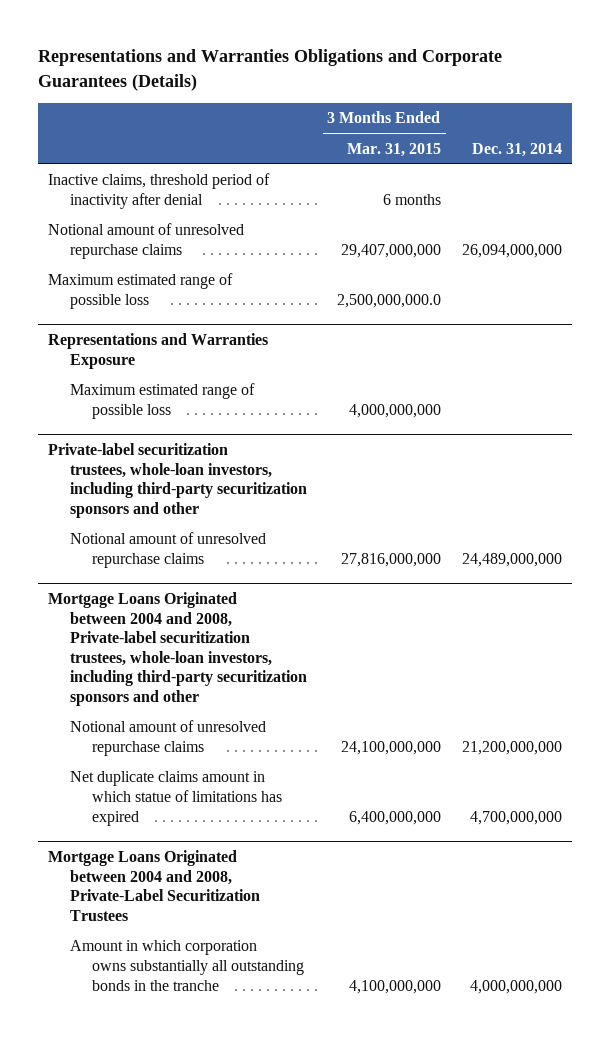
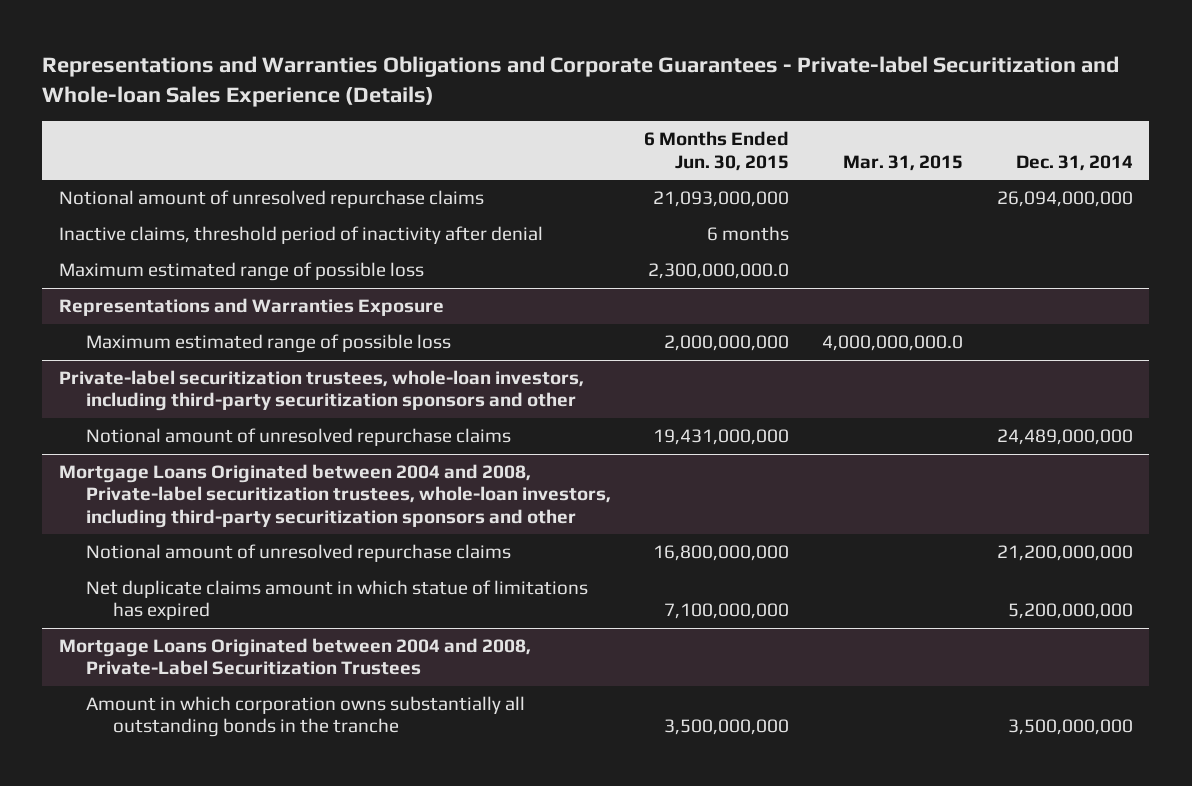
- Representations and Warranties Obligations and Corporate Guarantees (Details)
+ Representations and Warranties Obligations and Corporate Guarantees - Private-label Securitization and Whole-loan Sales Experience (Details)
- | 3 Months Ended Mar. 31, 2015 | Dec. 31, 2014
+ | 6 Months Ended Jun. 30, 2015 | Mar. 31, 2015 | Dec. 31, 2014
moved down: Inactive claims, threshold period of inactivity after denial | 6 months | |
@ Mortgage Loans Originated between 2004 and 2008, Private-label securitization trustees, whole-loan investors, including third-party securitization sponsors and other
- Net duplicate claims amount in which statue of limitations has expired | 6,400,000,000 | 4,700,000,000
+ Net duplicate claims amount in which statue of limitations has expired | 7,100,000,000 | | 5,200,000,000
@ Mortgage Loans Originated between 2004 and 2008, Private-Label Securitization Trustees
- Amount in which corporation owns substantially all outstanding bonds in the tranche | 4,100,000,000 | 4,000,000,000
+ Amount in which corporation owns substantially all outstanding bonds in the tranche | 3,500,000,000 | | 3,500,000,000

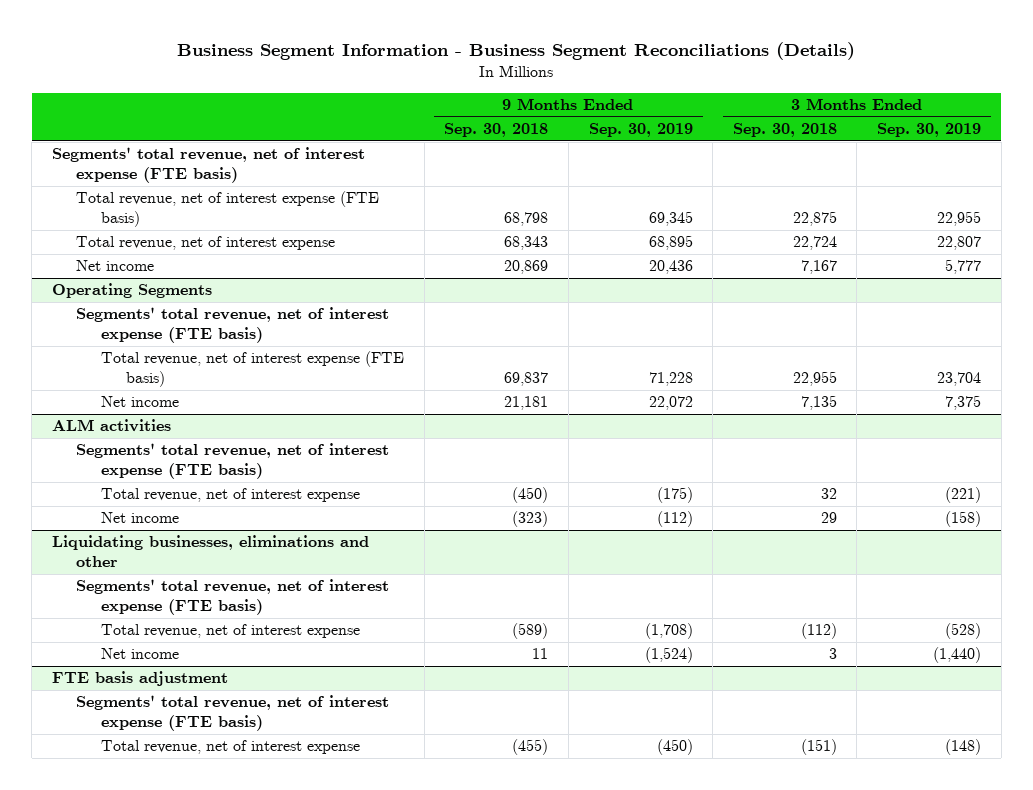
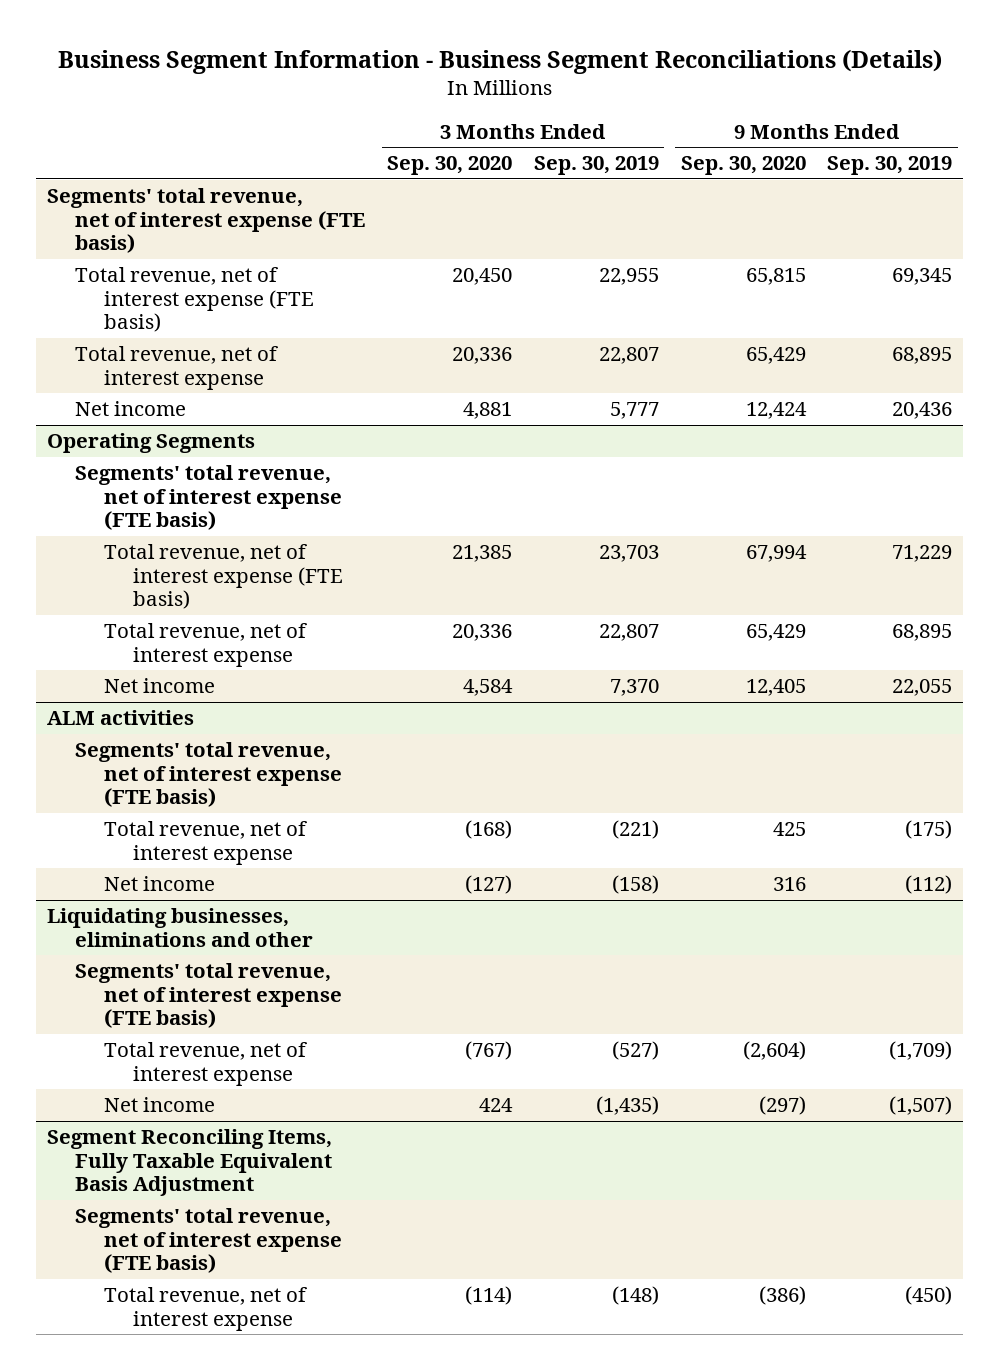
- | 9 Months Ended Sep. 30, 2018 | 9 Months Ended Sep. 30, 2019 | 3 Months Ended Sep. 30, 2018 | 3 Months Ended Sep. 30, 2019
+ | 3 Months Ended Sep. 30, 2020 | 3 Months Ended Sep. 30, 2019 | 9 Months Ended Sep. 30, 2020 | 9 Months Ended Sep. 30, 2019
@ Operating Segments
- Total revenue, net of interest expense (FTE basis) | 69,837 | 71,228 | 22,955 | 23,704
- Net income | 21,181 | 22,072 | 7,135 | 7,375
+ Total revenue, net of interest expense (FTE basis) | 21,385 | 23,703 | 67,994 | 71,229
+ Total revenue, net of interest expense | 20,336 | 22,807 | 65,429 | 68,895
+ Net income | 4,584 | 7,370 | 12,405 | 22,055
@ Liquidating businesses, eliminations and other
- Total revenue, net of interest expense | (589) | (1,708) | (112) | (528)
- Net income | 11 | (1,524) | 3 | (1,440)
- FTE basis adjustment
@ Liquidating businesses, eliminations and other
+ Total revenue, net of interest expense | (767) | (527) | (2,604) | (1,709)
+ Net income | 424 | (1,435) | (297) | (1,507)
+ Segment Reconciling Items, Fully Taxable Equivalent Basis Adjustment

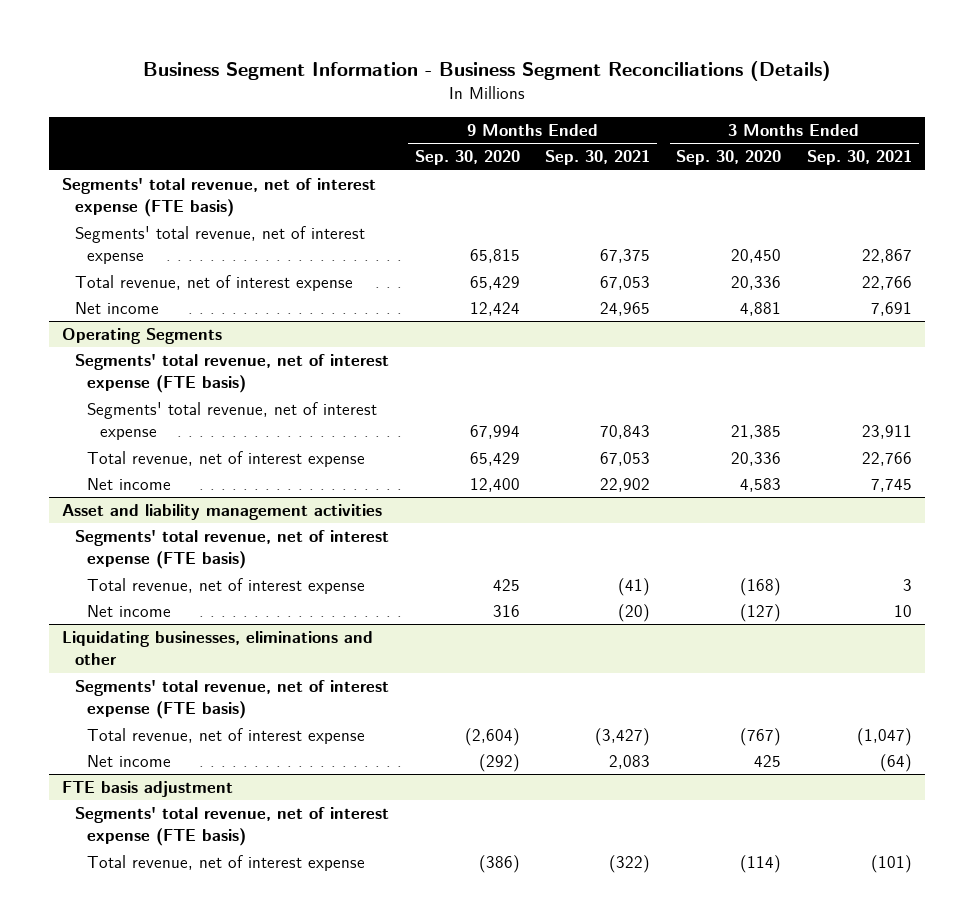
- | 3 Months Ended Sep. 30, 2020 | 3 Months Ended Sep. 30, 2019 | 9 Months Ended Sep. 30, 2020 | 9 Months Ended Sep. 30, 2019
+ | 9 Months Ended Sep. 30, 2020 | 9 Months Ended Sep. 30, 2021 | 3 Months Ended Sep. 30, 2020 | 3 Months Ended Sep. 30, 2021
- Total revenue, net of interest expense (FTE basis) | 20,450 | 22,955 | 65,815 | 69,345
+ Segments' total revenue, net of interest expense | 65,815 | 67,375 | 20,450 | 22,867
@ Operating Segments
- Total revenue, net of interest expense (FTE basis) | 21,385 | 23,703 | 67,994 | 71,229
+ Segments' total revenue, net of interest expense | 67,994 | 70,843 | 21,385 | 23,911
- Net income | 4,584 | 7,370 | 12,405 | 22,055
- ALM activities
@ Operating Segments
+ Net income | 12,400 | 22,902 | 4,583 | 7,745
+ Asset and liability management activities
@ Liquidating businesses, eliminations and other
- Net income | 424 | (1,435) | (297) | (1,507)
- Segment Reconciling Items, Fully Taxable Equivalent Basis Adjustment
@ Liquidating businesses, eliminations and other
+ Net income | (292) | 2,083 | 425 | (64)
+ FTE basis adjustment

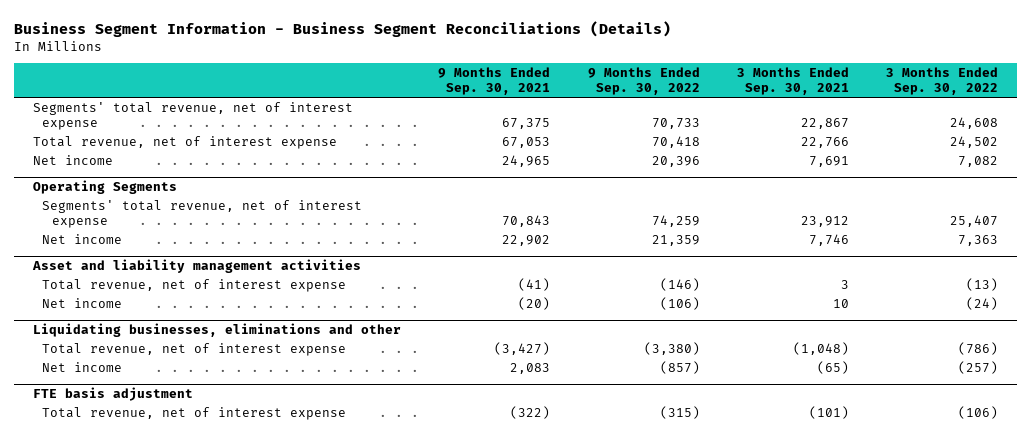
- | 9 Months Ended Sep. 30, 2020 | 9 Months Ended Sep. 30, 2021 | 3 Months Ended Sep. 30, 2020 | 3 Months Ended Sep. 30, 2021
+ | 9 Months Ended Sep. 30, 2021 | 9 Months Ended Sep. 30, 2022 | 3 Months Ended Sep. 30, 2021 | 3 Months Ended Sep. 30, 2022
- Segments' total revenue, net of interest expense (FTE basis)
@ Operating Segments
- Segments' total revenue, net of interest expense (FTE basis)
- Segments' total revenue, net of interest expense | 67,994 | 70,843 | 21,385 | 23,911
- Total revenue, net of interest expense | 65,429 | 67,053 | 20,336 | 22,766
- Net income | 12,400 | 22,902 | 4,583 | 7,745
+ Segments' total revenue, net of interest expense | 70,843 | 74,259 | 23,912 | 25,407
+ Net income | 22,902 | 21,359 | 7,746 | 7,363
@ Asset and liability management activities
- Segments' total revenue, net of interest expense (FTE basis)
@ Liquidating businesses, eliminations and other
- Segments' total revenue, net of interest expense (FTE basis)
- Total revenue, net of interest expense | (2,604) | (3,427) | (767) | (1,047)
- Net income | (292) | 2,083 | 425 | (64)
+ Total revenue, net of interest expense | (3,427) | (3,380) | (1,048) | (786)
+ Net income | 2,083 | (857) | (65) | (257)
@ FTE basis adjustment
- Segments' total revenue, net of interest expense (FTE basis)

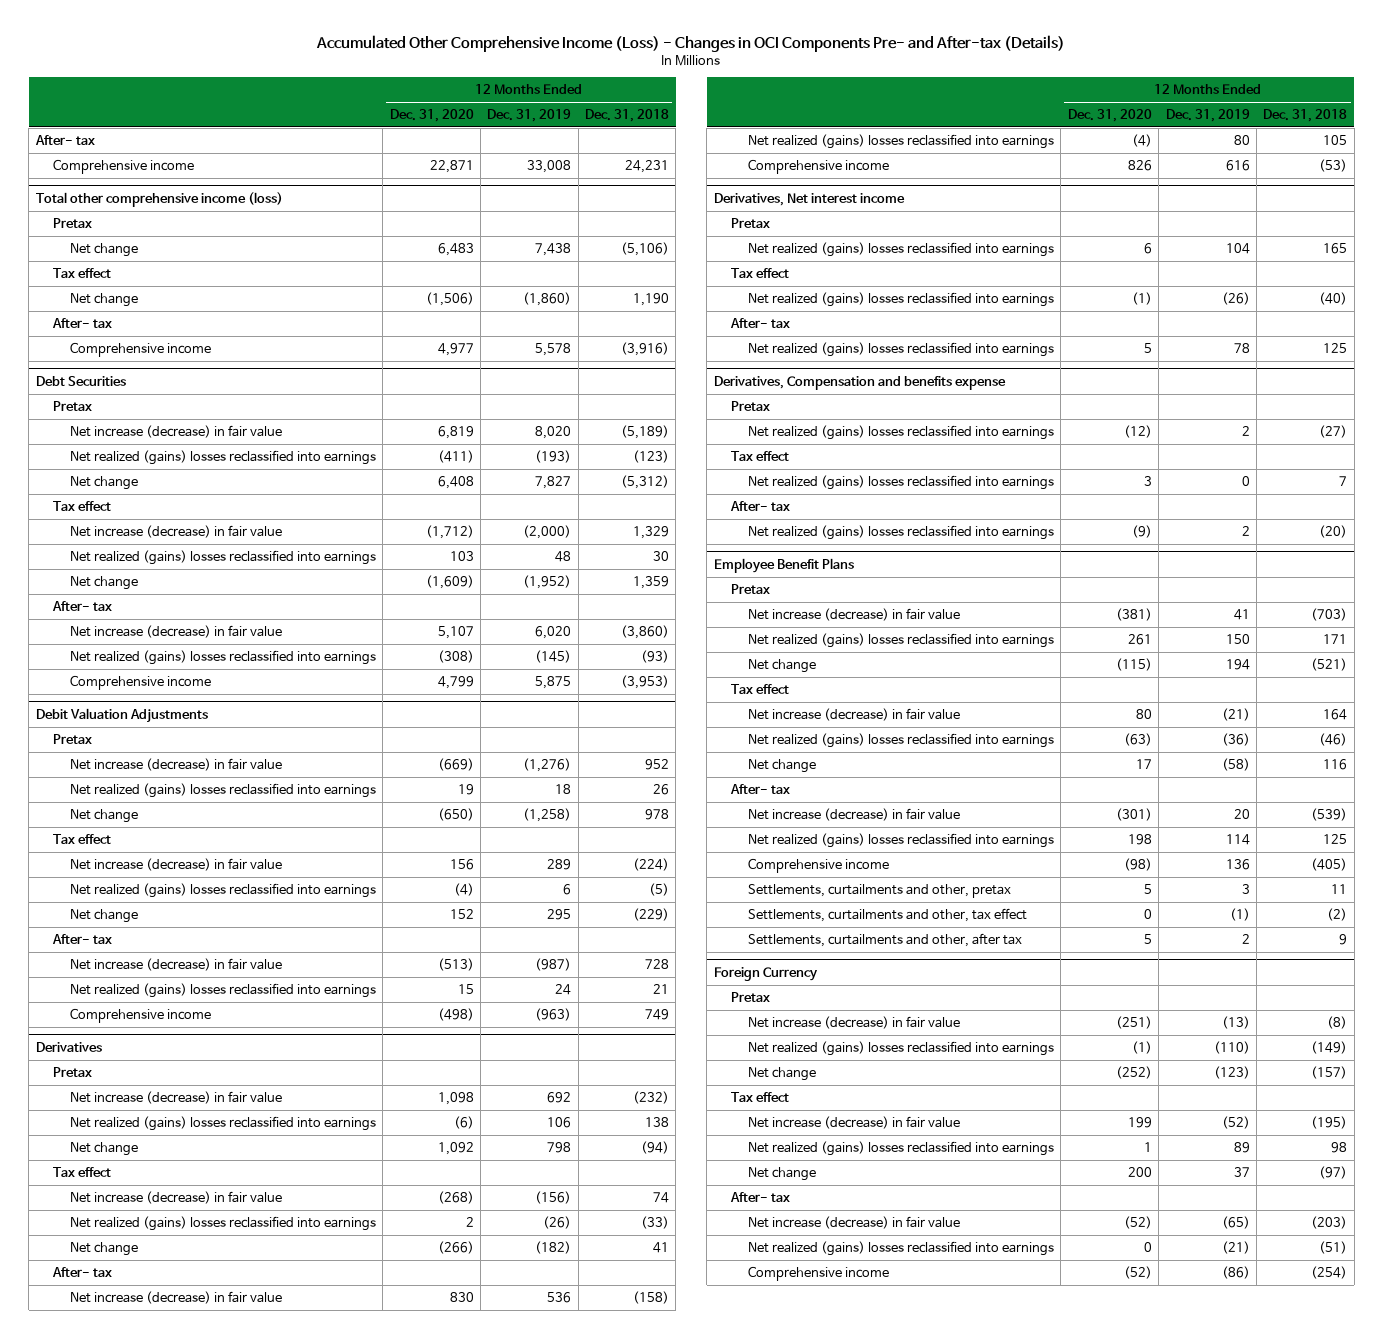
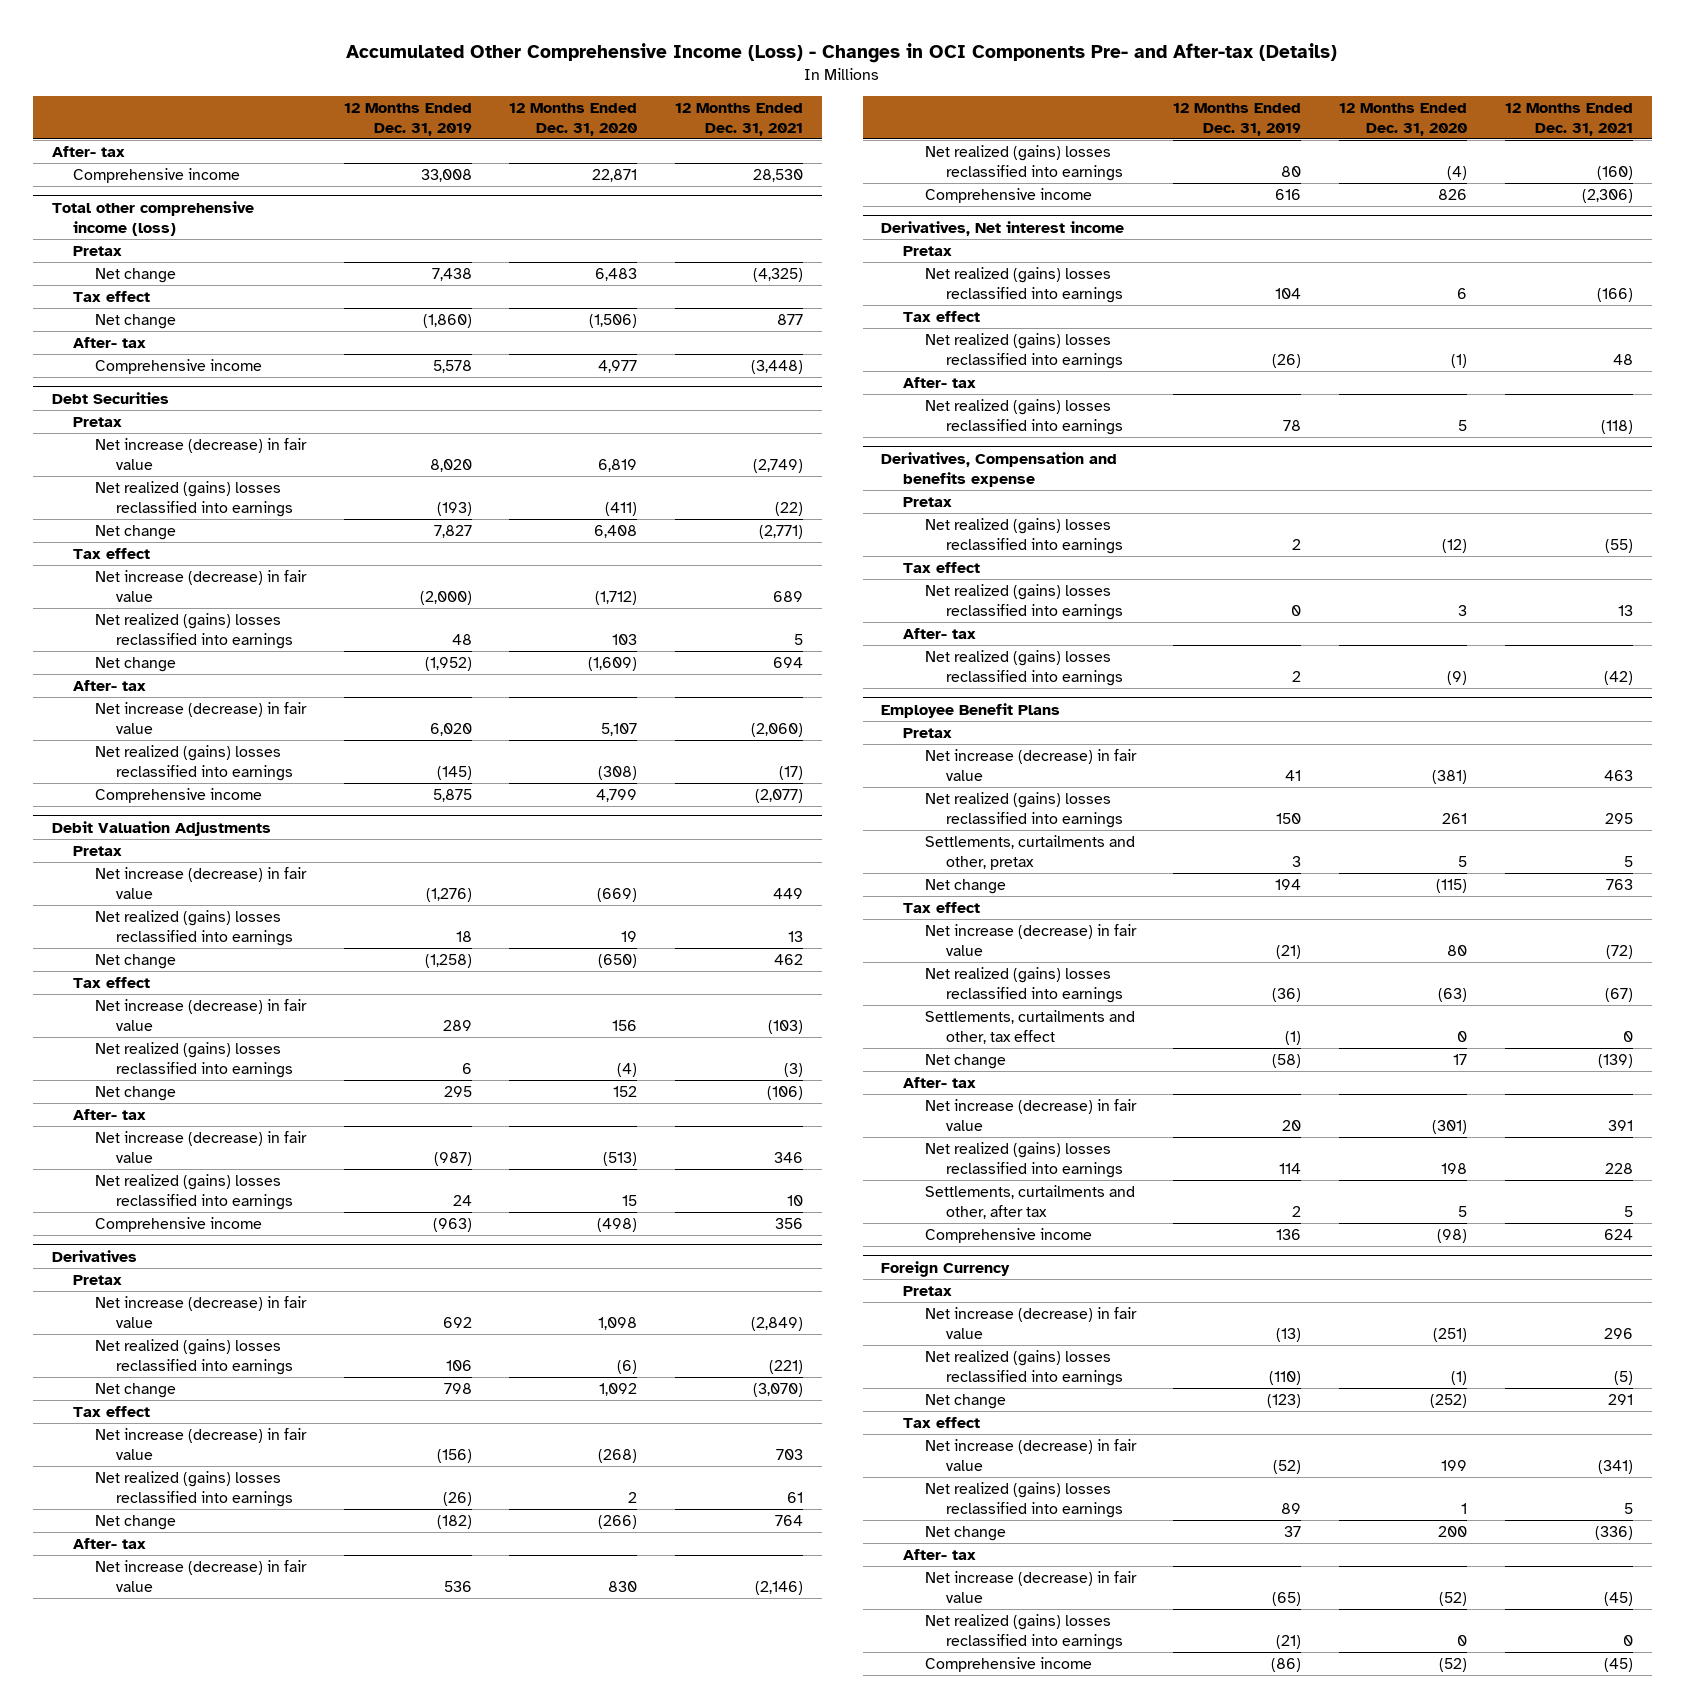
- | 12 Months Ended Dec. 31, 2020 | 12 Months Ended Dec. 31, 2019 | 12 Months Ended Dec. 31, 2018
+ | 12 Months Ended Dec. 31, 2019 | 12 Months Ended Dec. 31, 2020 | 12 Months Ended Dec. 31, 2021
@ Employee Benefit Plans
moved up: Settlements, curtailments and other, pretax | 3 | 5 | 5
moved up: Settlements, curtailments and other, tax effect | (1) | 0 | 0
moved down: Comprehensive income | 136 | (98) | 624

